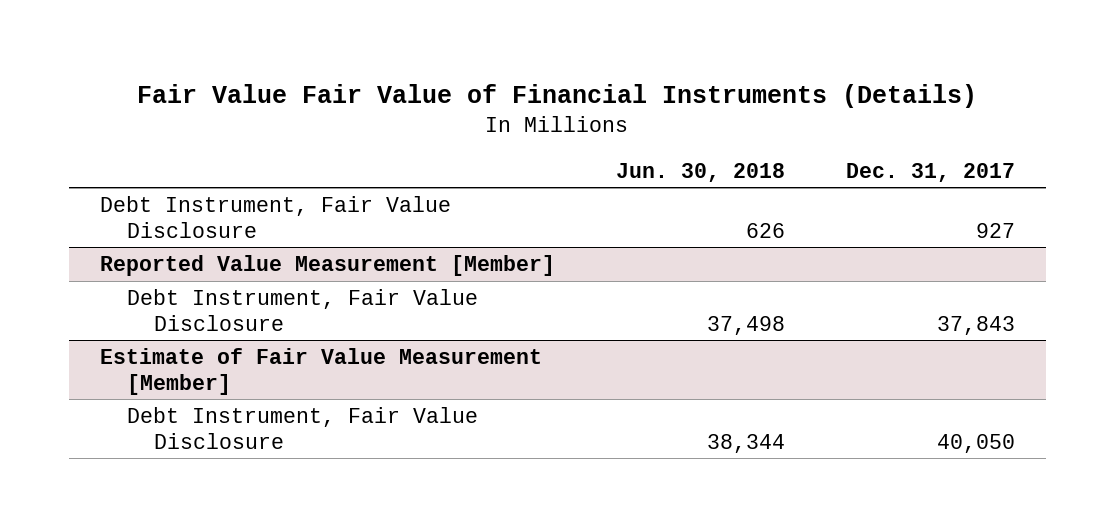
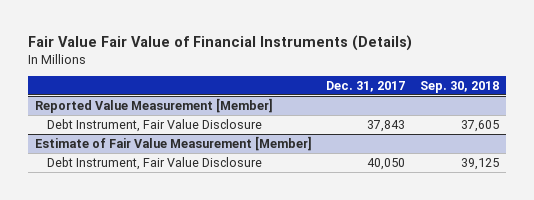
- | Jun. 30, 2018 | Dec. 31, 2017
+ | Dec. 31, 2017 | Sep. 30, 2018
- Debt Instrument, Fair Value Disclosure | 626 | 927

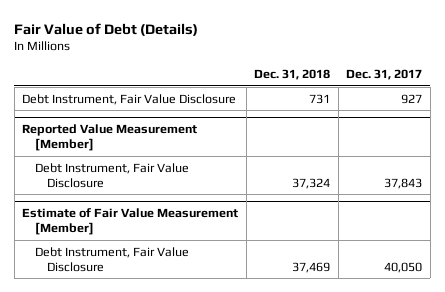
- Fair Value Fair Value of Financial Instruments (Details)
+ Fair Value of Debt (Details)
- | Dec. 31, 2017 | Sep. 30, 2018
+ | Dec. 31, 2018 | Dec. 31, 2017
+ Debt Instrument, Fair Value Disclosure | 731 | 927

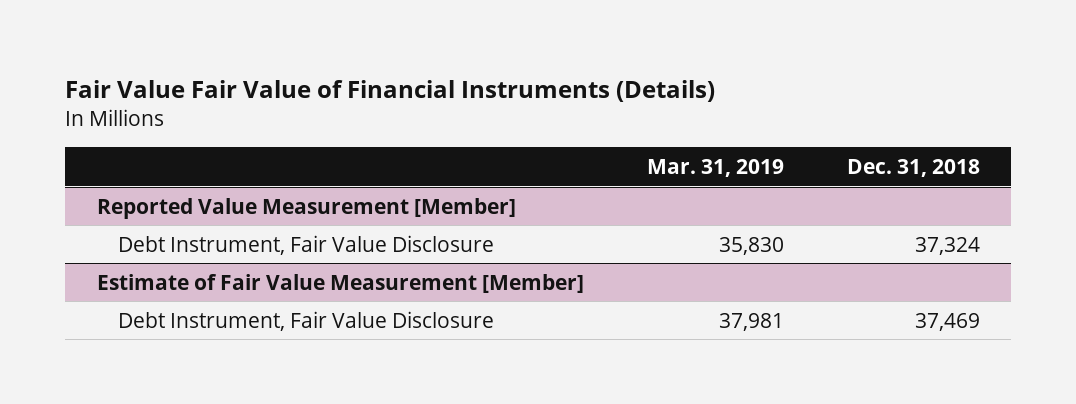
- Fair Value of Debt (Details)
+ Fair Value Fair Value of Financial Instruments (Details)
- | Dec. 31, 2018 | Dec. 31, 2017
+ | Mar. 31, 2019 | Dec. 31, 2018
- Debt Instrument, Fair Value Disclosure | 731 | 927

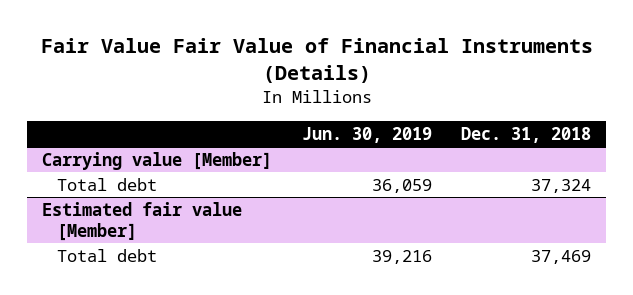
- | Mar. 31, 2019 | Dec. 31, 2018
+ | Jun. 30, 2019 | Dec. 31, 2018
- Reported Value Measurement [Member]
- Debt Instrument, Fair Value Disclosure | 35,830 | 37,324
- Estimate of Fair Value Measurement [Member]
- Debt Instrument, Fair Value Disclosure | 37,981 | 37,469
+ Carrying value [Member]
+ Total debt | 36,059 | 37,324
+ Estimated fair value [Member]
+ Total debt | 39,216 | 37,469

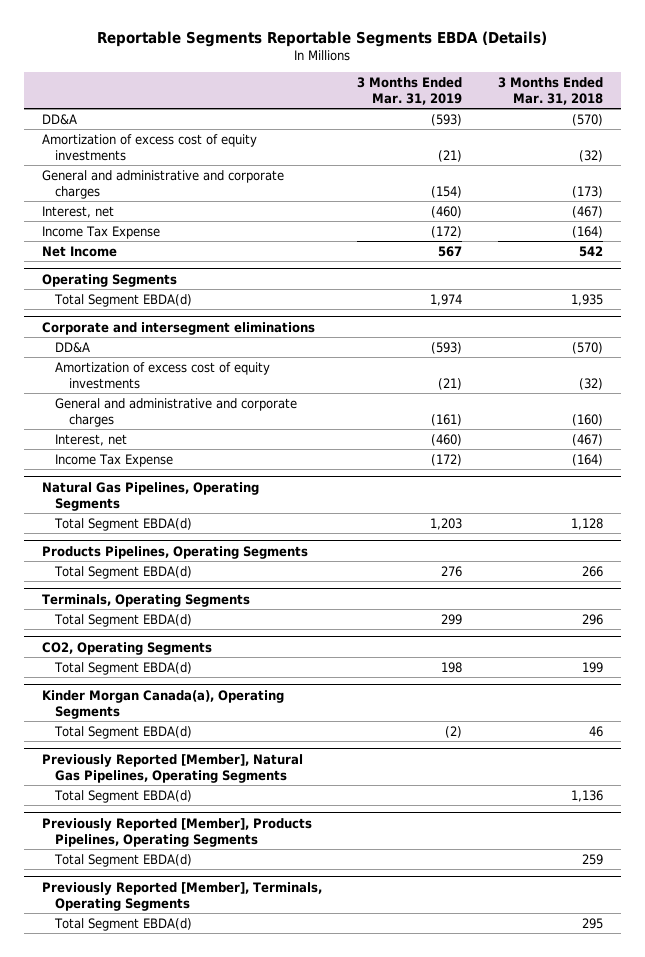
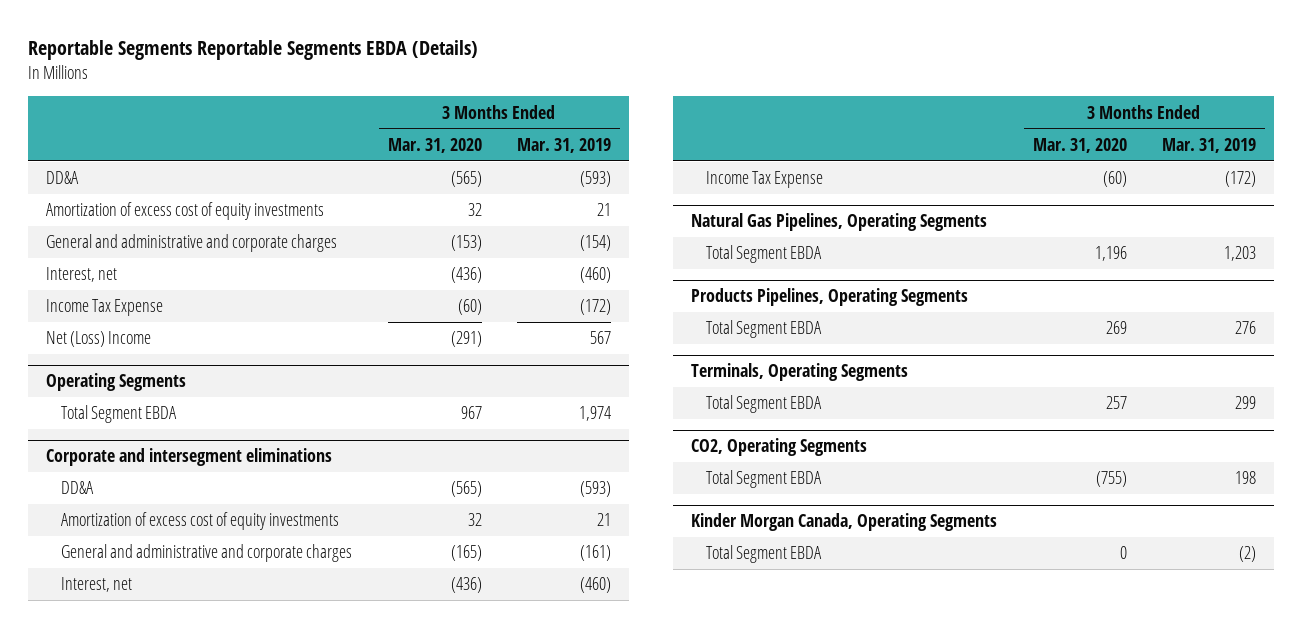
- | 3 Months Ended Mar. 31, 2019 | 3 Months Ended Mar. 31, 2018
+ | 3 Months Ended Mar. 31, 2020 | 3 Months Ended Mar. 31, 2019
- Amortization of excess cost of equity investments | (21) | (32)
+ Amortization of excess cost of equity investments | 32 | 21
- Net Income | 567 | 542
+ Net (Loss) Income | (291) | 567
@ Operating Segments
- Total Segment EBDA(d) | 1,974 | 1,935
+ Total Segment EBDA | 967 | 1,974
@ Corporate and intersegment eliminations
- Amortization of excess cost of equity investments | (21) | (32)
+ Amortization of excess cost of equity investments | 32 | 21
@ Natural Gas Pipelines, Operating Segments
- Total Segment EBDA(d) | 1,203 | 1,128
+ Total Segment EBDA | 1,196 | 1,203
@ Products Pipelines, Operating Segments
- Total Segment EBDA(d) | 276 | 266
+ Total Segment EBDA | 269 | 276
@ Terminals, Operating Segments
- Total Segment EBDA(d) | 299 | 296
+ Total Segment EBDA | 257 | 299
@ CO2, Operating Segments
- Total Segment EBDA(d) | 198 | 199
- Kinder Morgan Canada(a), Operating Segments
- Total Segment EBDA(d) | (2) | 46
- Previously Reported [Member], Natural Gas Pipelines, Operating Segments
- Total Segment EBDA(d) | | 1,136
- Previously Reported [Member], Products Pipelines, Operating Segments
- Total Segment EBDA(d) | | 259
- Previously Reported [Member], Terminals, Operating Segments
- Total Segment EBDA(d) | | 295
@ CO2, Operating Segments
+ Total Segment EBDA | (755) | 198
+ Kinder Morgan Canada, Operating Segments
+ Total Segment EBDA | 0 | (2)

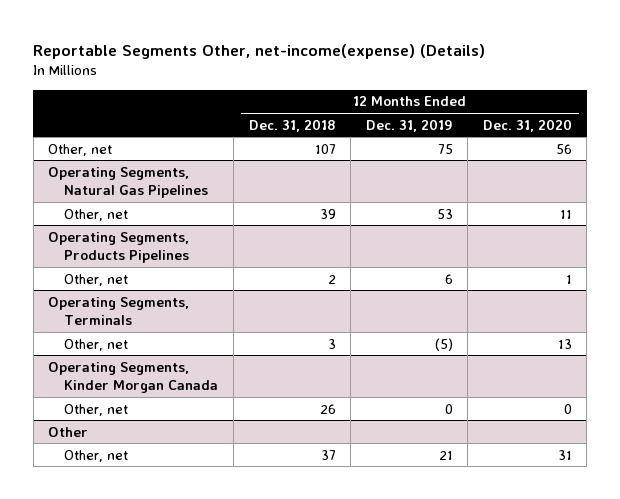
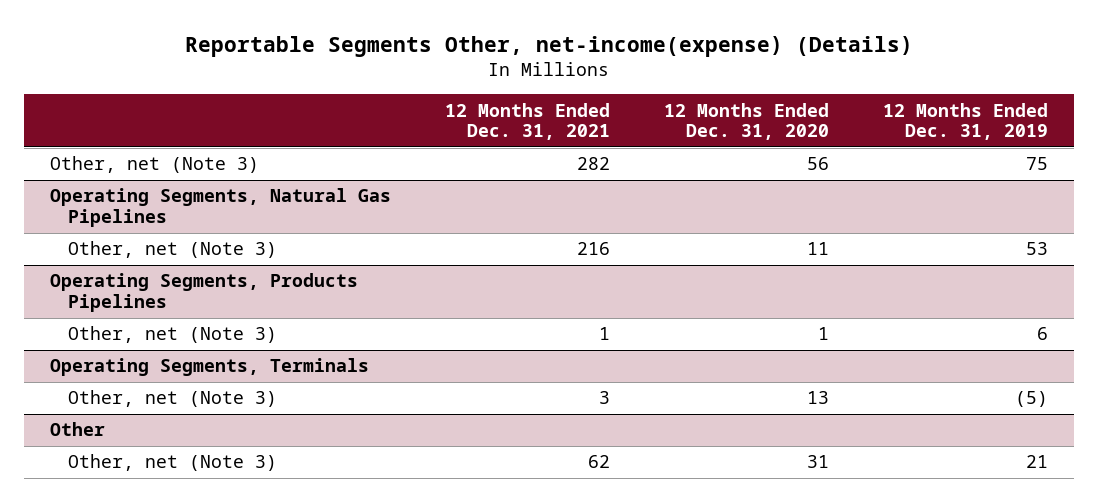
- | 12 Months Ended Dec. 31, 2018 | 12 Months Ended Dec. 31, 2019 | 12 Months Ended Dec. 31, 2020
+ | 12 Months Ended Dec. 31, 2021 | 12 Months Ended Dec. 31, 2020 | 12 Months Ended Dec. 31, 2019
- Other, net | 107 | 75 | 56
+ Other, net (Note 3) | 282 | 56 | 75
@ Operating Segments, Natural Gas Pipelines
- Other, net | 39 | 53 | 11
+ Other, net (Note 3) | 216 | 11 | 53
@ Operating Segments, Products Pipelines
- Other, net | 2 | 6 | 1
+ Other, net (Note 3) | 1 | 1 | 6
@ Operating Segments, Terminals
- Other, net | 3 | (5) | 13
- Operating Segments, Kinder Morgan Canada
- Other, net | 26 | 0 | 0
@ Operating Segments, Terminals
+ Other, net (Note 3) | 3 | 13 | (5)
@ Other
- Other, net | 37 | 21 | 31
+ Other, net (Note 3) | 62 | 31 | 21

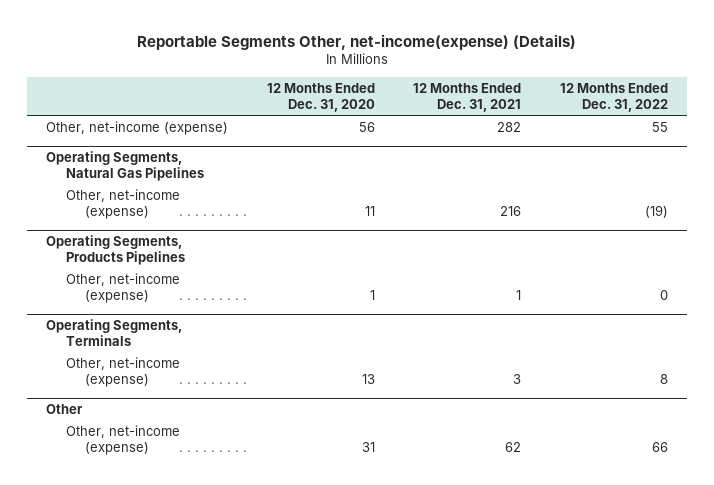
- | 12 Months Ended Dec. 31, 2021 | 12 Months Ended Dec. 31, 2020 | 12 Months Ended Dec. 31, 2019
+ | 12 Months Ended Dec. 31, 2020 | 12 Months Ended Dec. 31, 2021 | 12 Months Ended Dec. 31, 2022
- Other, net (Note 3) | 282 | 56 | 75
+ Other, net-income (expense) | 56 | 282 | 55
@ Operating Segments, Natural Gas Pipelines
- Other, net (Note 3) | 216 | 11 | 53
+ Other, net-income (expense) | 11 | 216 | (19)
@ Operating Segments, Products Pipelines
- Other, net (Note 3) | 1 | 1 | 6
+ Other, net-income (expense) | 1 | 1 | 0
@ Operating Segments, Terminals
- Other, net (Note 3) | 3 | 13 | (5)
+ Other, net-income (expense) | 13 | 3 | 8
@ Other
- Other, net (Note 3) | 62 | 31 | 21
+ Other, net-income (expense) | 31 | 62 | 66

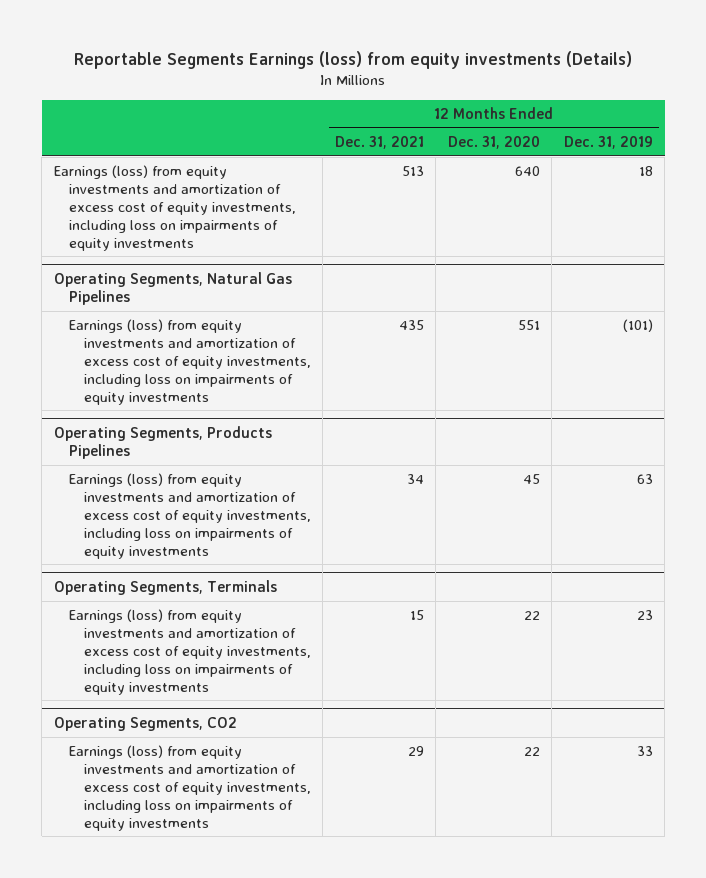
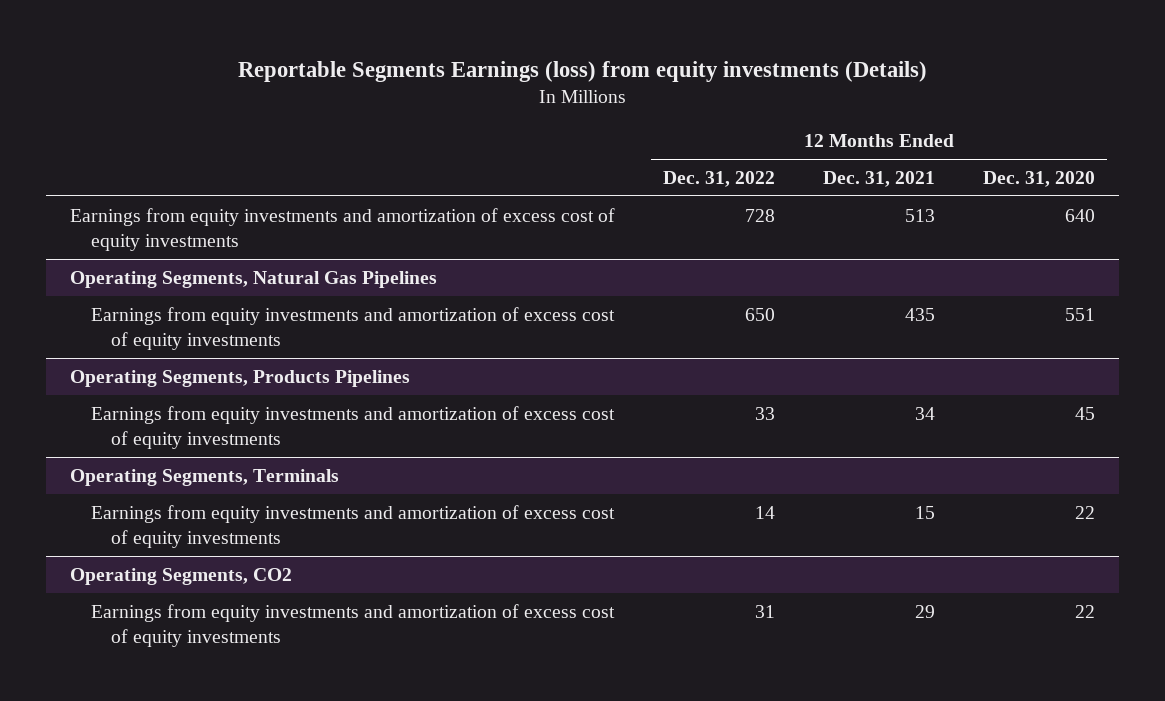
- | 12 Months Ended Dec. 31, 2021 | 12 Months Ended Dec. 31, 2020 | 12 Months Ended Dec. 31, 2019
+ | 12 Months Ended Dec. 31, 2022 | 12 Months Ended Dec. 31, 2021 | 12 Months Ended Dec. 31, 2020
- Earnings (loss) from equity investments and amortization of excess cost of equity investments, including loss on impairments of equity investments | 513 | 640 | 18
+ Earnings from equity investments and amortization of excess cost of equity investments | 728 | 513 | 640
@ Operating Segments, Natural Gas Pipelines
- Earnings (loss) from equity investments and amortization of excess cost of equity investments, including loss on impairments of equity investments | 435 | 551 | (101)
+ Earnings from equity investments and amortization of excess cost of equity investments | 650 | 435 | 551
@ Operating Segments, Products Pipelines
- Earnings (loss) from equity investments and amortization of excess cost of equity investments, including loss on impairments of equity investments | 34 | 45 | 63
+ Earnings from equity investments and amortization of excess cost of equity investments | 33 | 34 | 45
@ Operating Segments, Terminals
- Earnings (loss) from equity investments and amortization of excess cost of equity investments, including loss on impairments of equity investments | 15 | 22 | 23
+ Earnings from equity investments and amortization of excess cost of equity investments | 14 | 15 | 22
@ Operating Segments, CO2
- Earnings (loss) from equity investments and amortization of excess cost of equity investments, including loss on impairments of equity investments | 29 | 22 | 33
+ Earnings from equity investments and amortization of excess cost of equity investments | 31 | 29 | 22

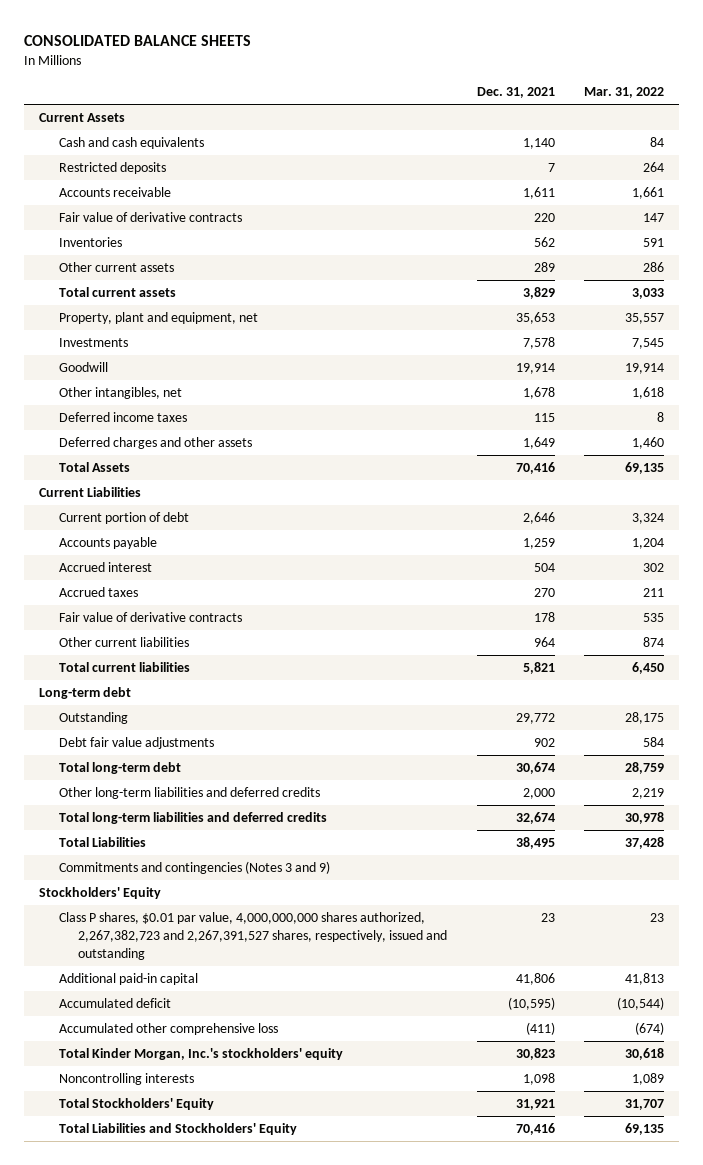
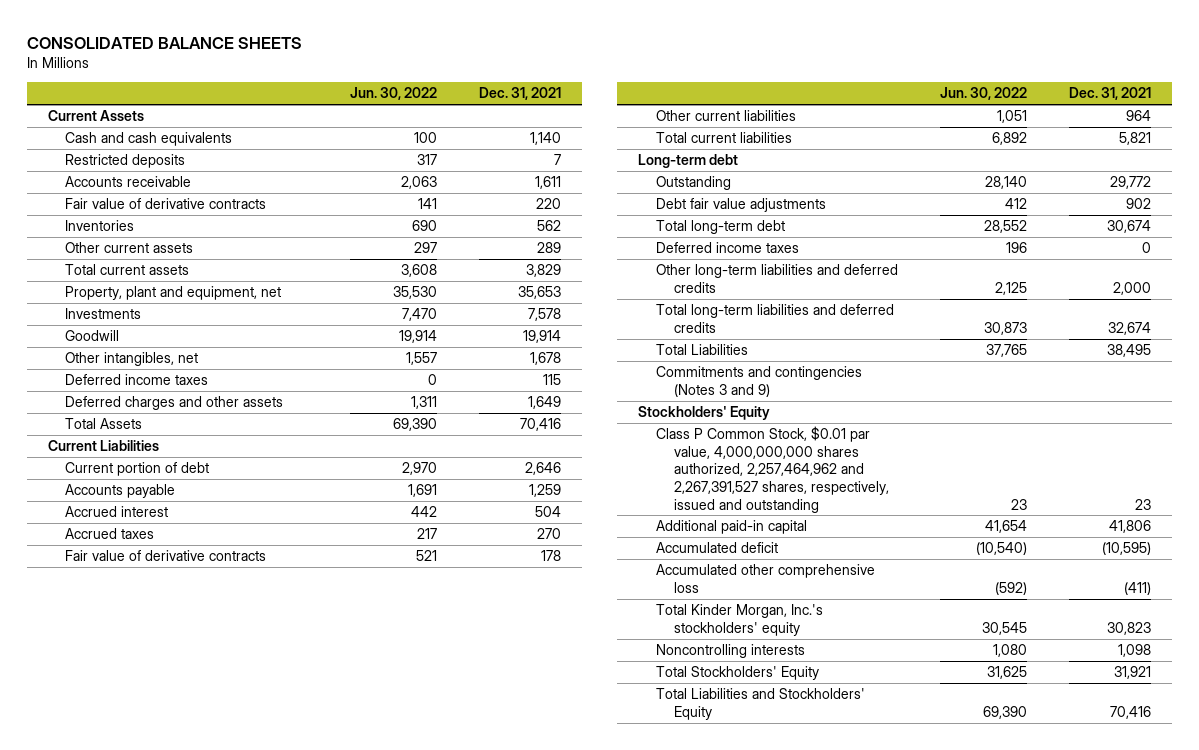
- | Dec. 31, 2021 | Mar. 31, 2022
+ | Jun. 30, 2022 | Dec. 31, 2021
+ Deferred income taxes | 196 | 0
- Class P shares, $0.01 par value, 4,000,000,000 shares authorized, 2,267,382,723 and 2,267,391,527 shares, respectively, issued and outstanding | 23 | 23
+ Class P Common Stock, $0.01 par value, 4,000,000,000 shares authorized, 2,257,464,962 and 2,267,391,527 shares, respectively, issued and outstanding | 23 | 23

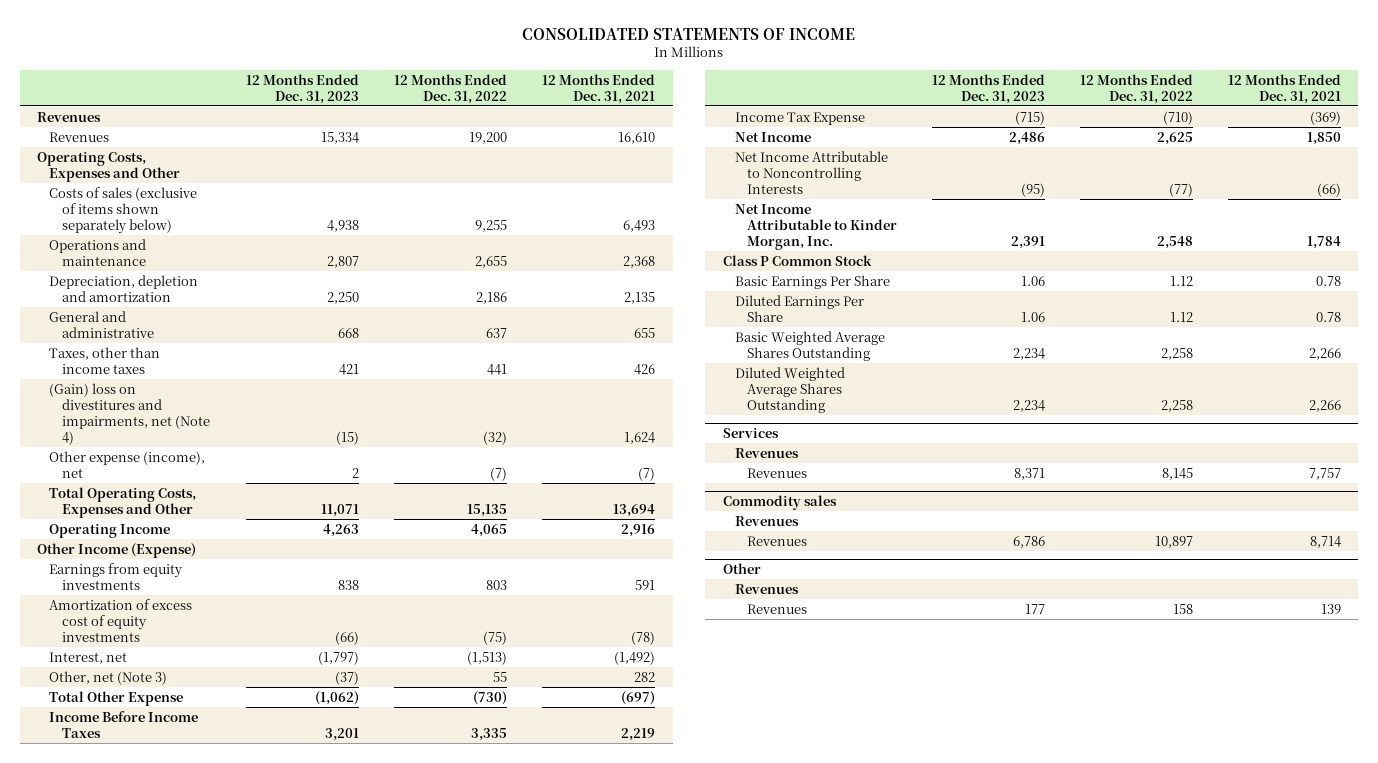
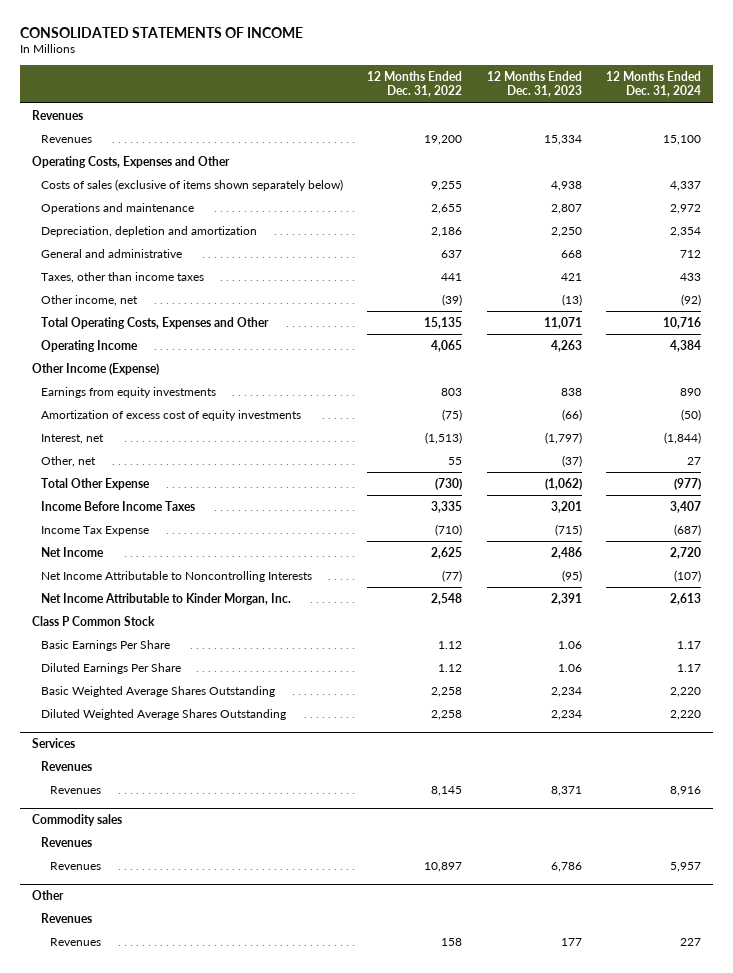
- | 12 Months Ended Dec. 31, 2023 | 12 Months Ended Dec. 31, 2022 | 12 Months Ended Dec. 31, 2021
+ | 12 Months Ended Dec. 31, 2022 | 12 Months Ended Dec. 31, 2023 | 12 Months Ended Dec. 31, 2024
- (Gain) loss on divestitures and impairments, net (Note 4) | (15) | (32) | 1,624
- Other expense (income), net | 2 | (7) | (7)
+ Other income, net | (39) | (13) | (92)
- Other, net (Note 3) | (37) | 55 | 282
+ Other, net | 55 | (37) | 27

